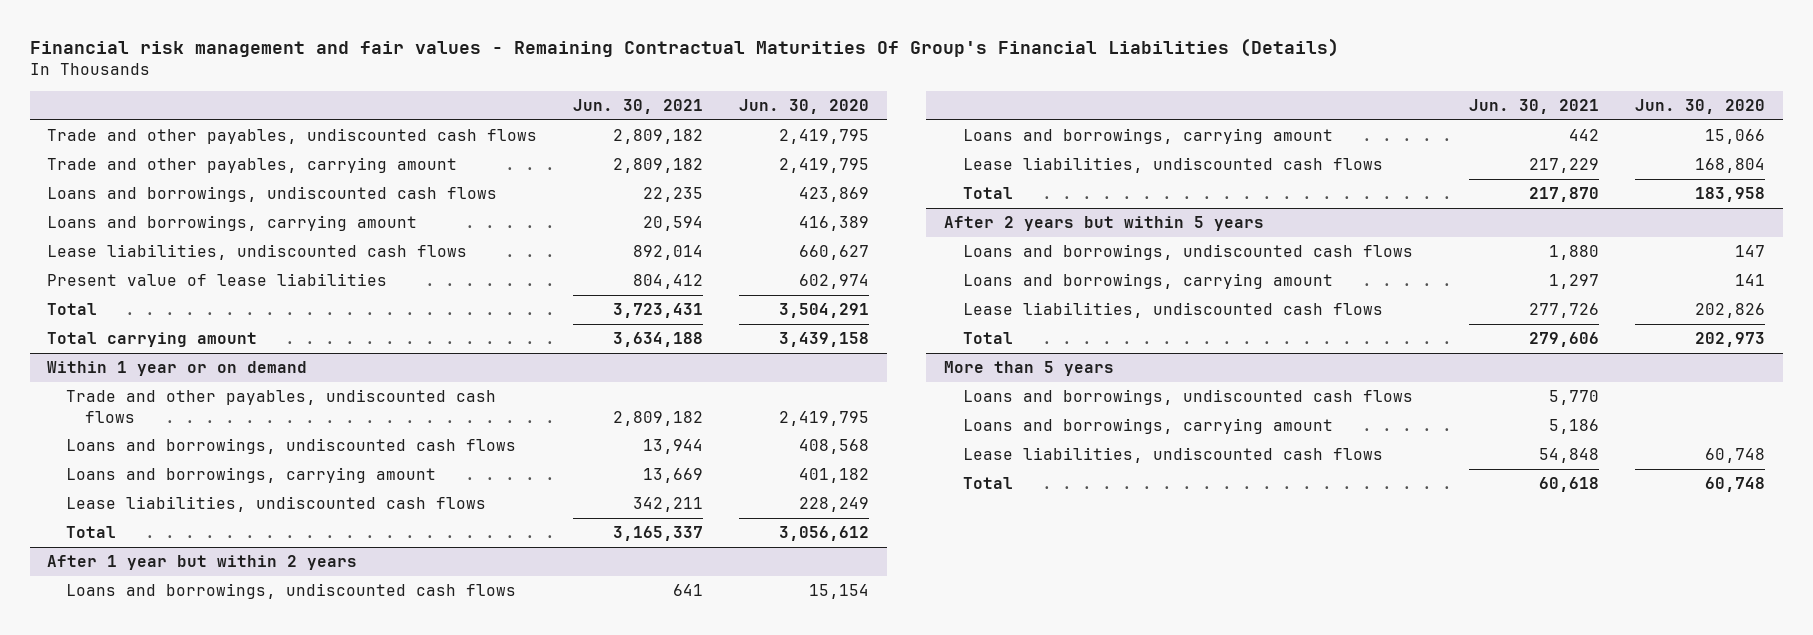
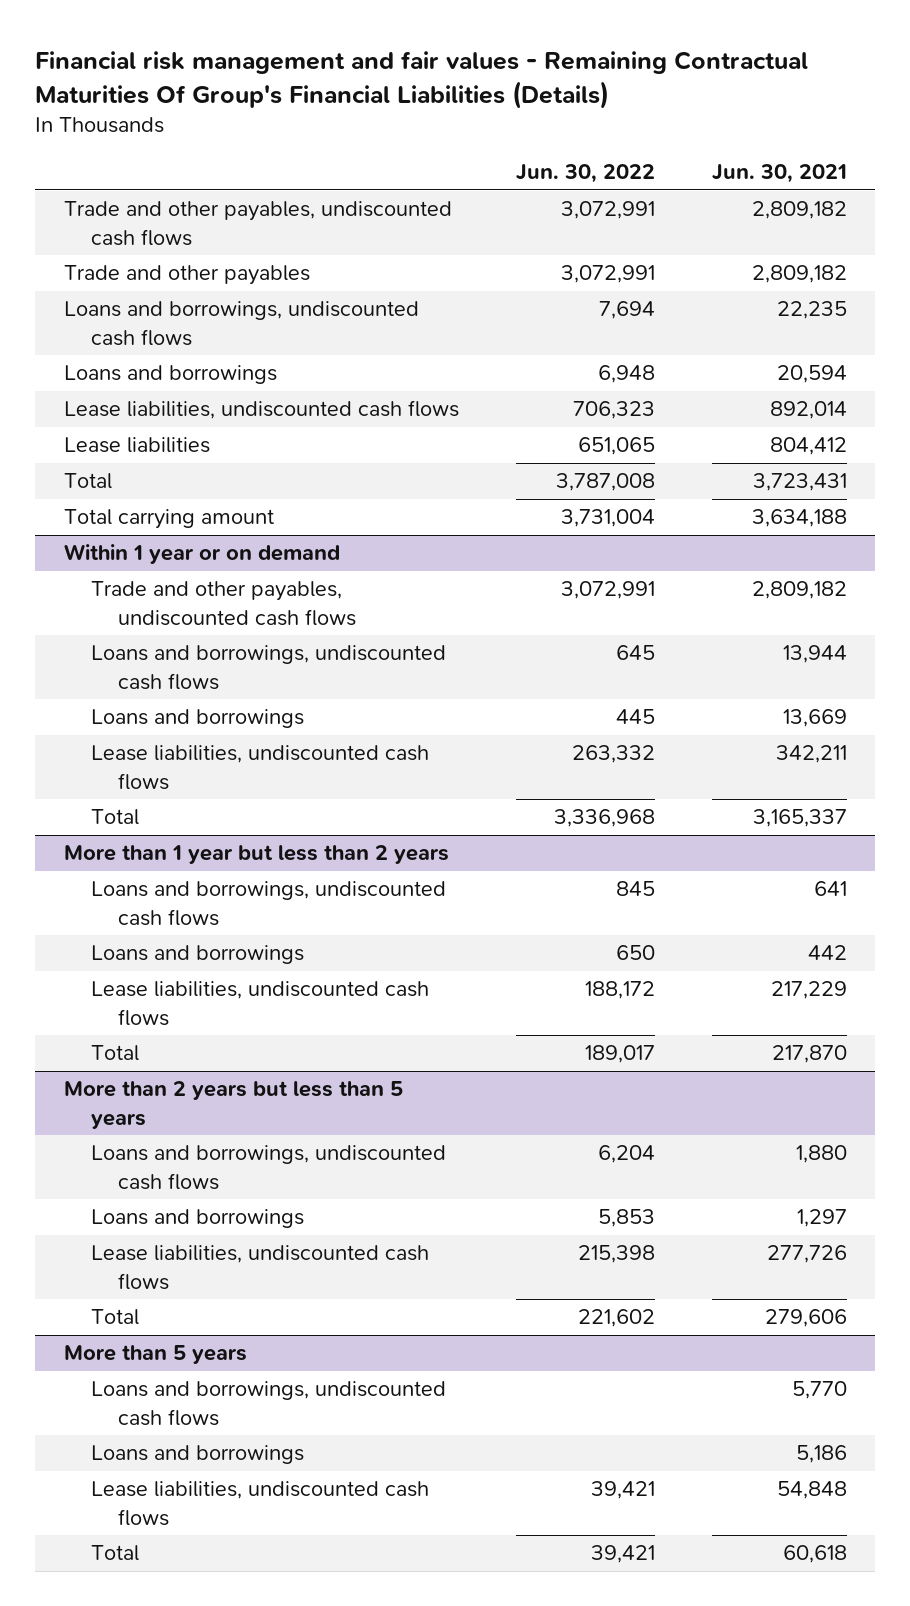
- | Jun. 30, 2021 | Jun. 30, 2020
+ | Jun. 30, 2022 | Jun. 30, 2021
- Trade and other payables, carrying amount | 2,809,182 | 2,419,795
+ Trade and other payables | 3,072,991 | 2,809,182
- Loans and borrowings, carrying amount | 20,594 | 416,389
+ Loans and borrowings | 6,948 | 20,594
- Present value of lease liabilities | 804,412 | 602,974
+ Lease liabilities | 651,065 | 804,412
@ Within 1 year or on demand
- Loans and borrowings, carrying amount | 13,669 | 401,182
+ Loans and borrowings | 445 | 13,669
- After 1 year but within 2 years
+ More than 1 year but less than 2 years
- Loans and borrowings, carrying amount | 442 | 15,066
+ Loans and borrowings | 650 | 442
- After 2 years but within 5 years
+ More than 2 years but less than 5 years
- Loans and borrowings, carrying amount | 1,297 | 141
+ Loans and borrowings | 5,853 | 1,297
@ More than 5 years
- Loans and borrowings, carrying amount | 5,186 |
+ Loans and borrowings | | 5,186

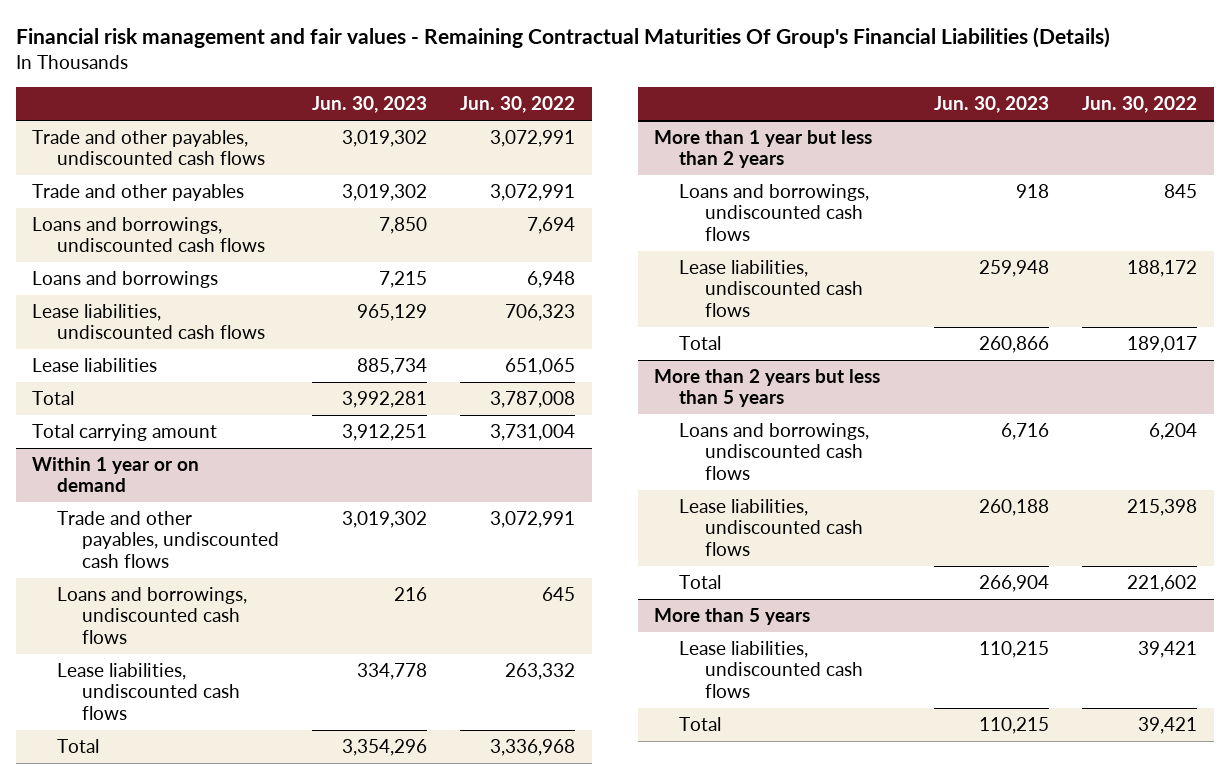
- | Jun. 30, 2022 | Jun. 30, 2021
+ | Jun. 30, 2023 | Jun. 30, 2022
@ Within 1 year or on demand
- Loans and borrowings | 445 | 13,669
@ More than 1 year but less than 2 years
- Loans and borrowings | 650 | 442
@ More than 2 years but less than 5 years
- Loans and borrowings | 5,853 | 1,297
@ More than 5 years
- Loans and borrowings, undiscounted cash flows | | 5,770
- Loans and borrowings | | 5,186

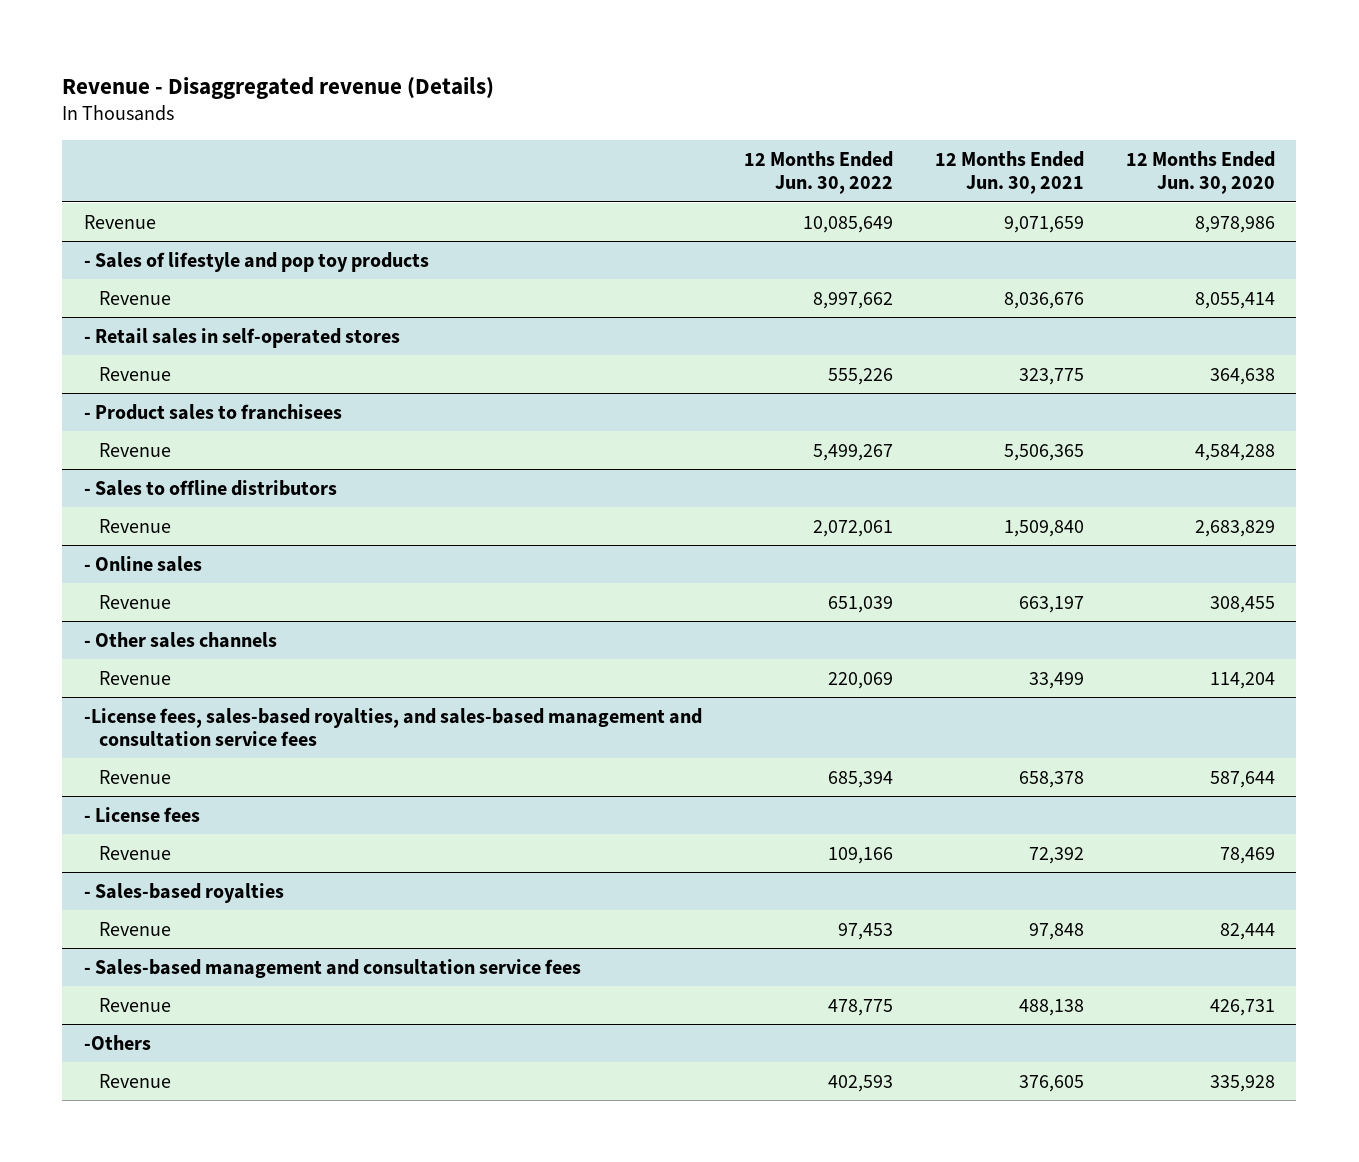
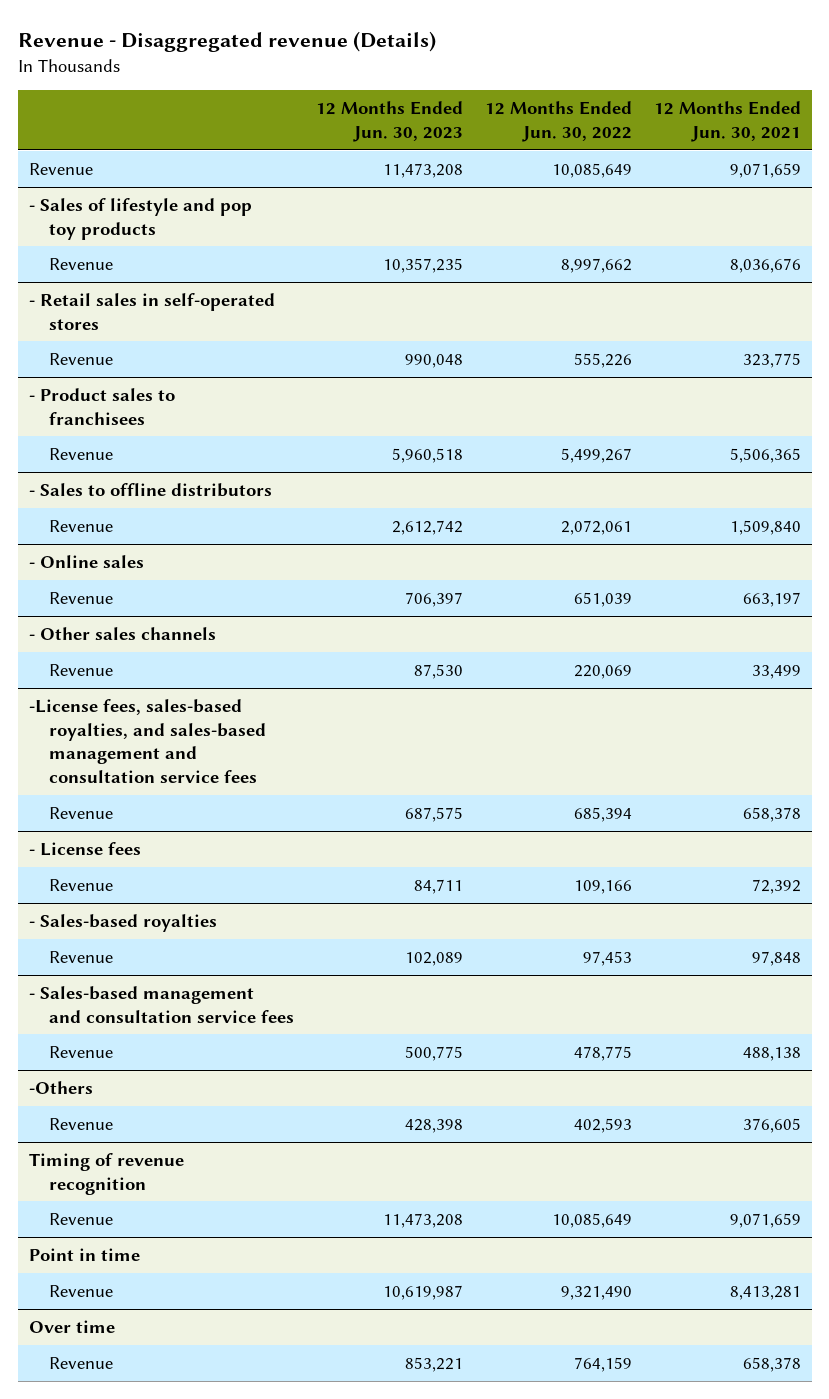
- | 12 Months Ended Jun. 30, 2022 | 12 Months Ended Jun. 30, 2021 | 12 Months Ended Jun. 30, 2020
+ | 12 Months Ended Jun. 30, 2023 | 12 Months Ended Jun. 30, 2022 | 12 Months Ended Jun. 30, 2021
+ Timing of revenue recognition
+ Revenue | 11,473,208 | 10,085,649 | 9,071,659
+ Point in time
+ Revenue | 10,619,987 | 9,321,490 | 8,413,281
+ Over time
+ Revenue | 853,221 | 764,159 | 658,378

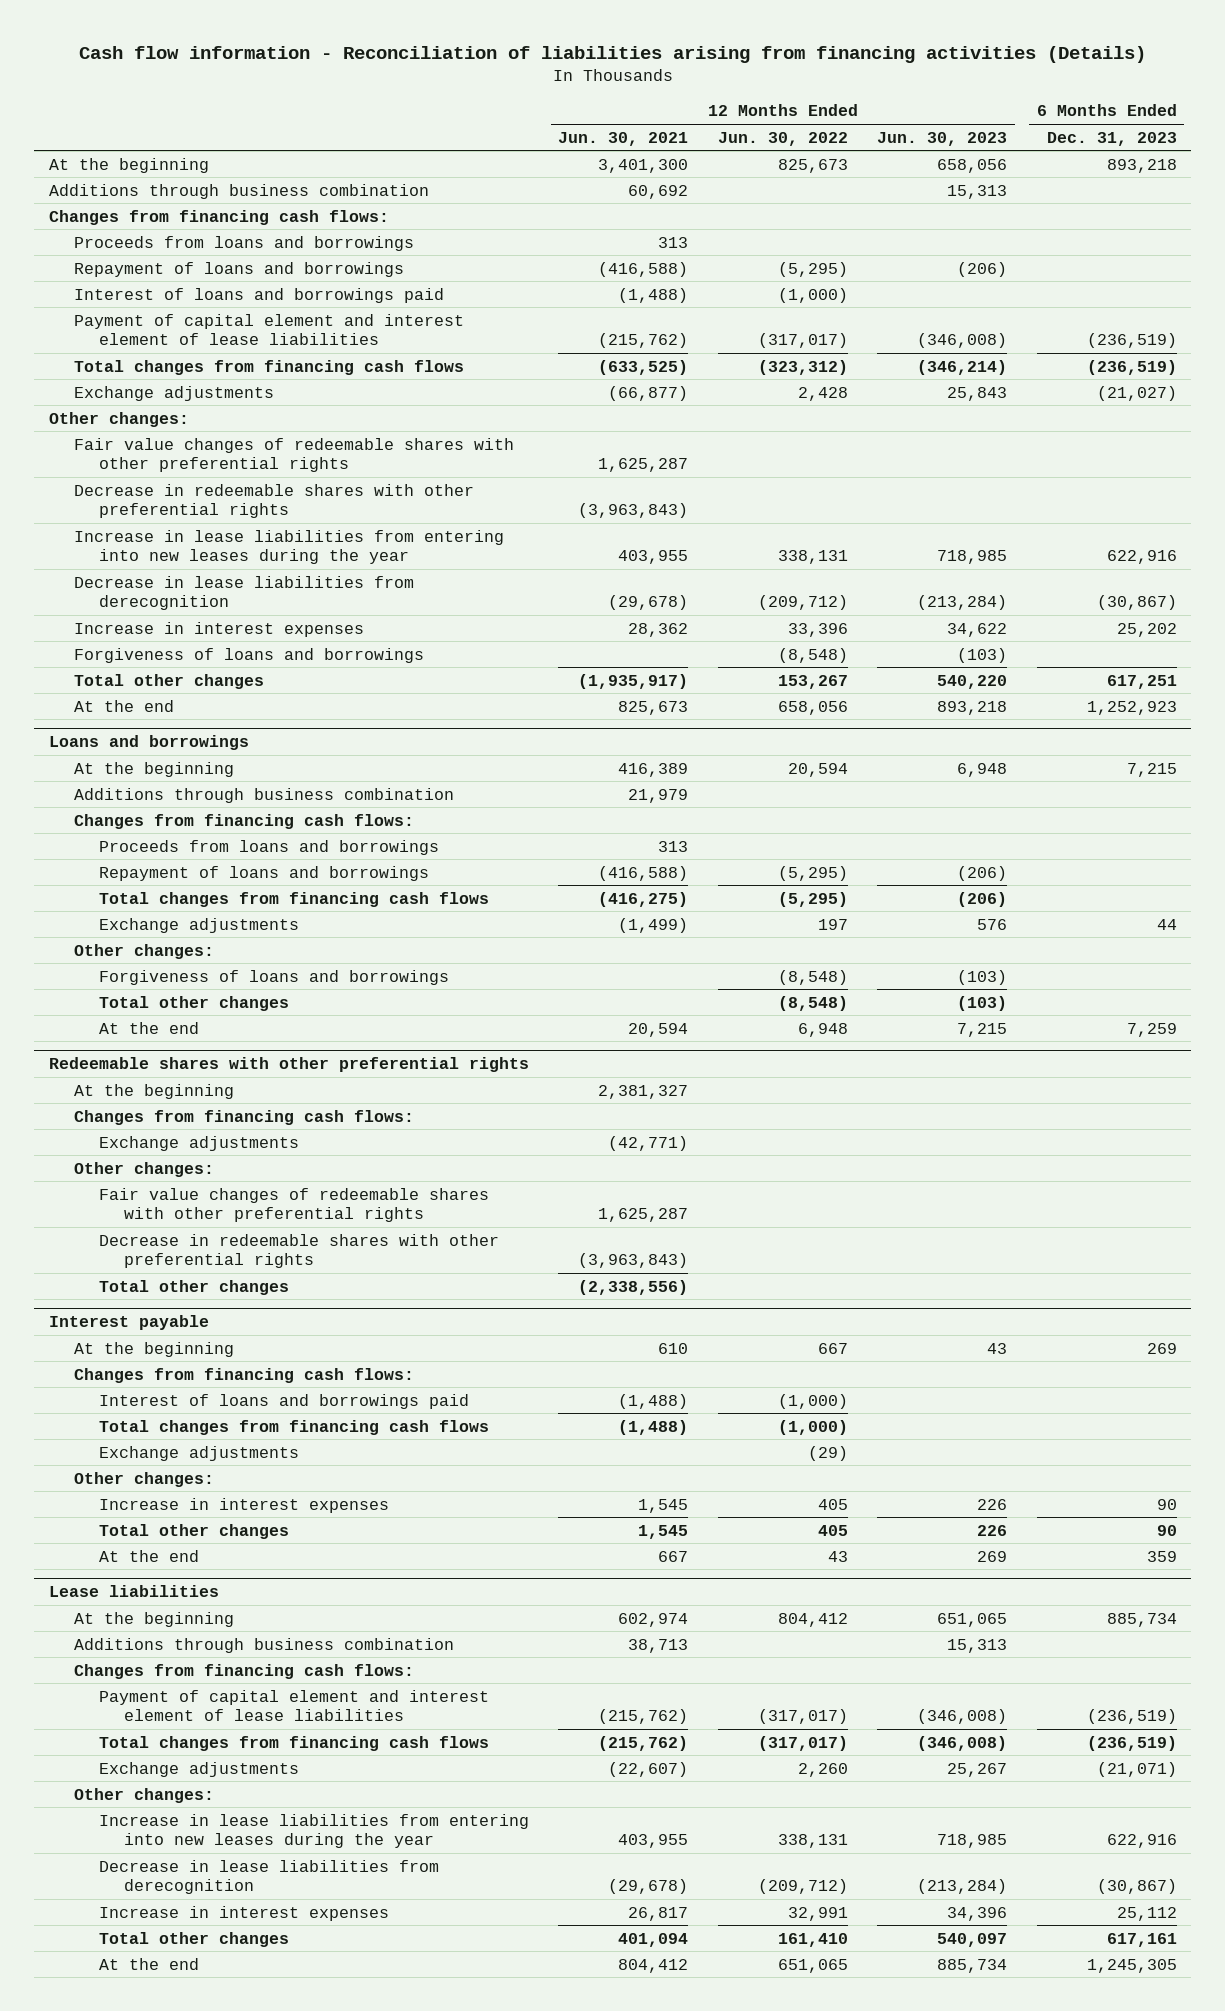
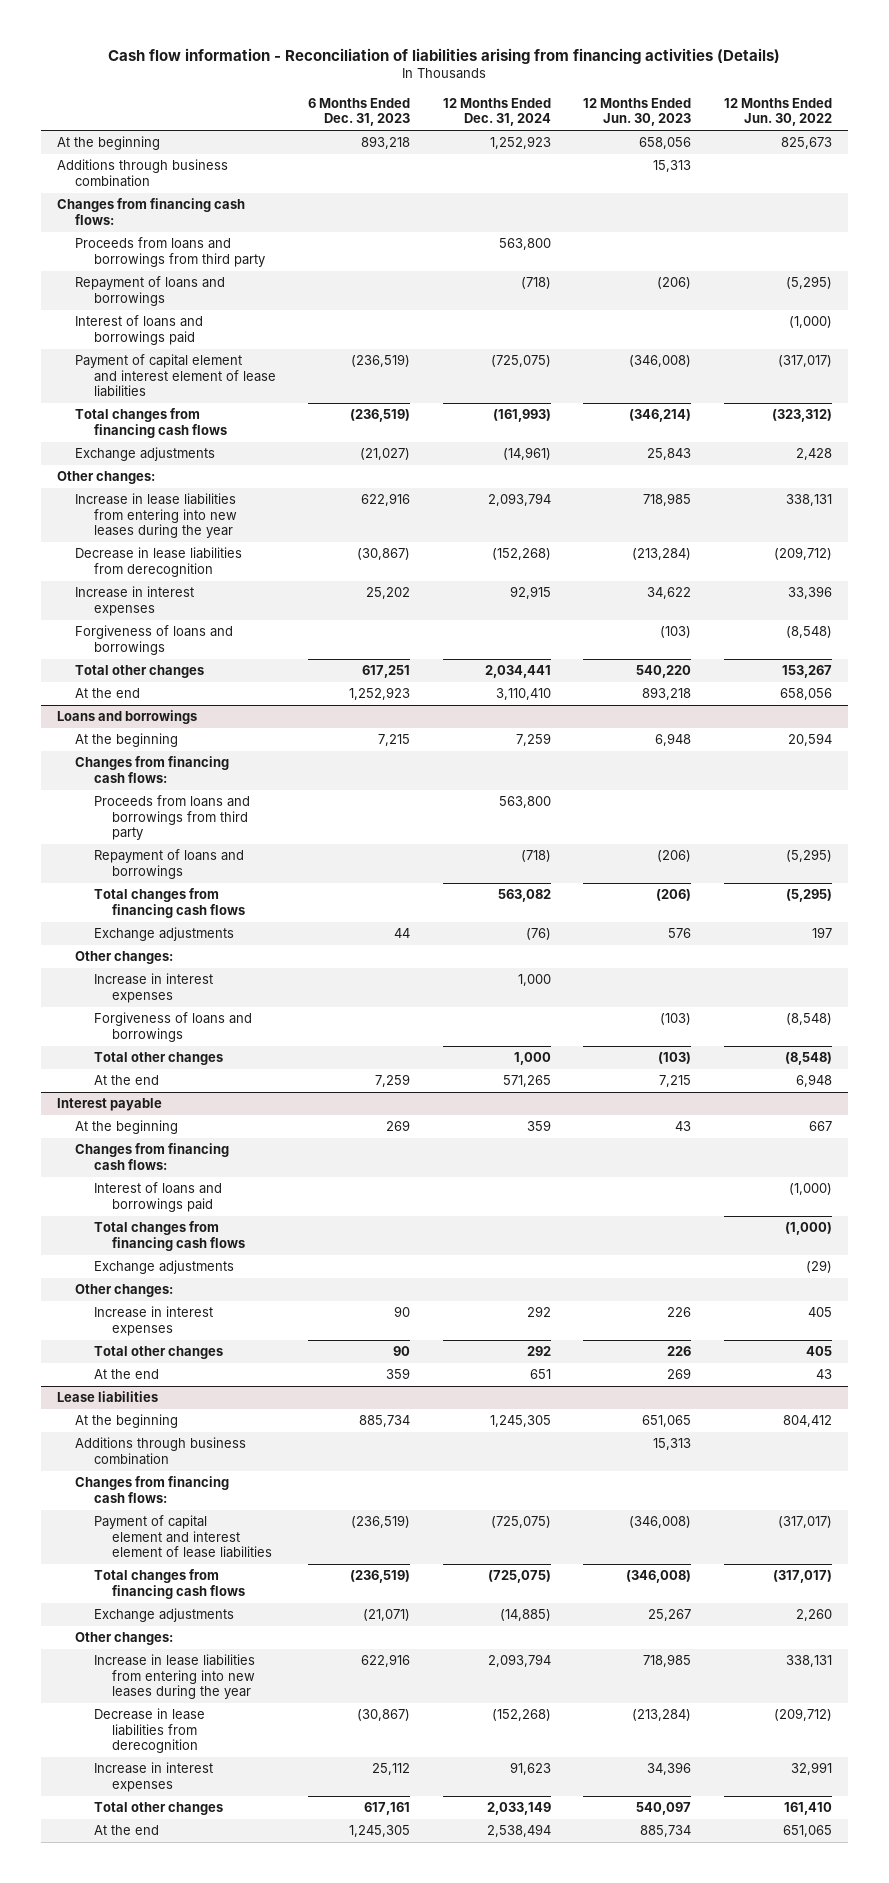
- | 12 Months Ended Jun. 30, 2021 | 12 Months Ended Jun. 30, 2022 | 12 Months Ended Jun. 30, 2023 | 6 Months Ended Dec. 31, 2023
+ | 6 Months Ended Dec. 31, 2023 | 12 Months Ended Dec. 31, 2024 | 12 Months Ended Jun. 30, 2023 | 12 Months Ended Jun. 30, 2022
- Proceeds from loans and borrowings | 313 | | |
+ Proceeds from loans and borrowings from third party | | 563,800 | |
- Fair value changes of redeemable shares with other preferential rights | 1,625,287 | | |
- Decrease in redeemable shares with other preferential rights | (3,963,843) | | |
@ Loans and borrowings
- Additions through business combination | 21,979 | | |
- Proceeds from loans and borrowings | 313 | | |
+ Proceeds from loans and borrowings from third party | | 563,800 | |
+ Increase in interest expenses | | 1,000 | |
- Redeemable shares with other preferential rights
- At the beginning | 2,381,327 | | |
- Changes from financing cash flows:
- Exchange adjustments | (42,771) | | |
- Other changes:
- Fair value changes of redeemable shares with other preferential rights | 1,625,287 | | |
- Decrease in redeemable shares with other preferential rights | (3,963,843) | | |
- Total other changes | (2,338,556) | | |

